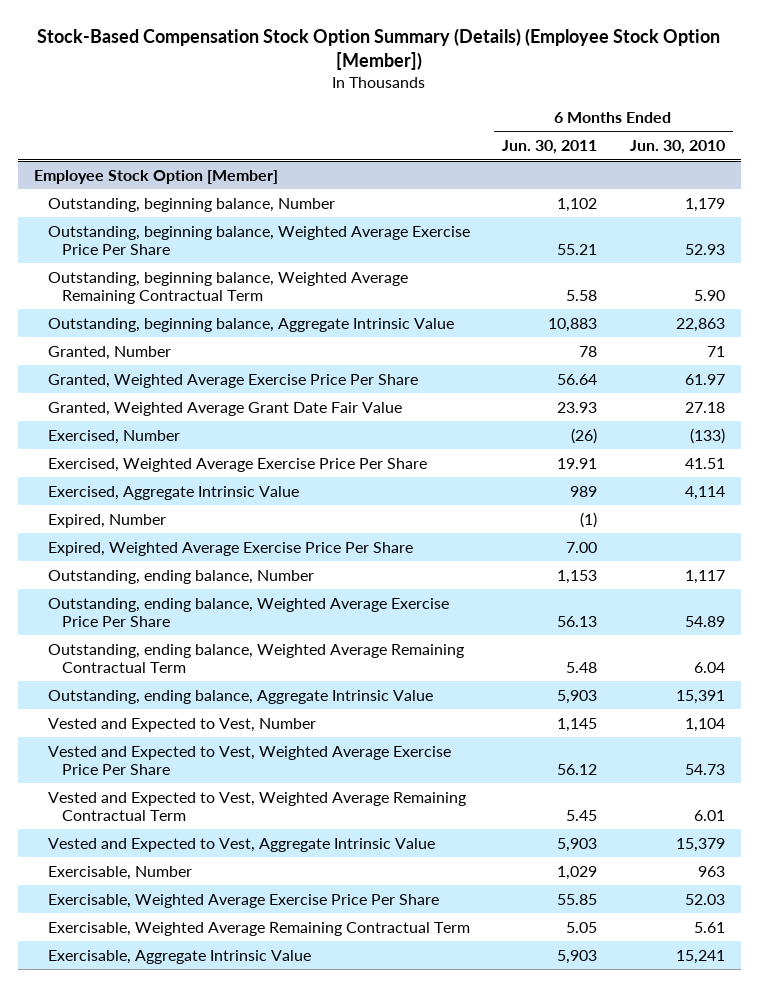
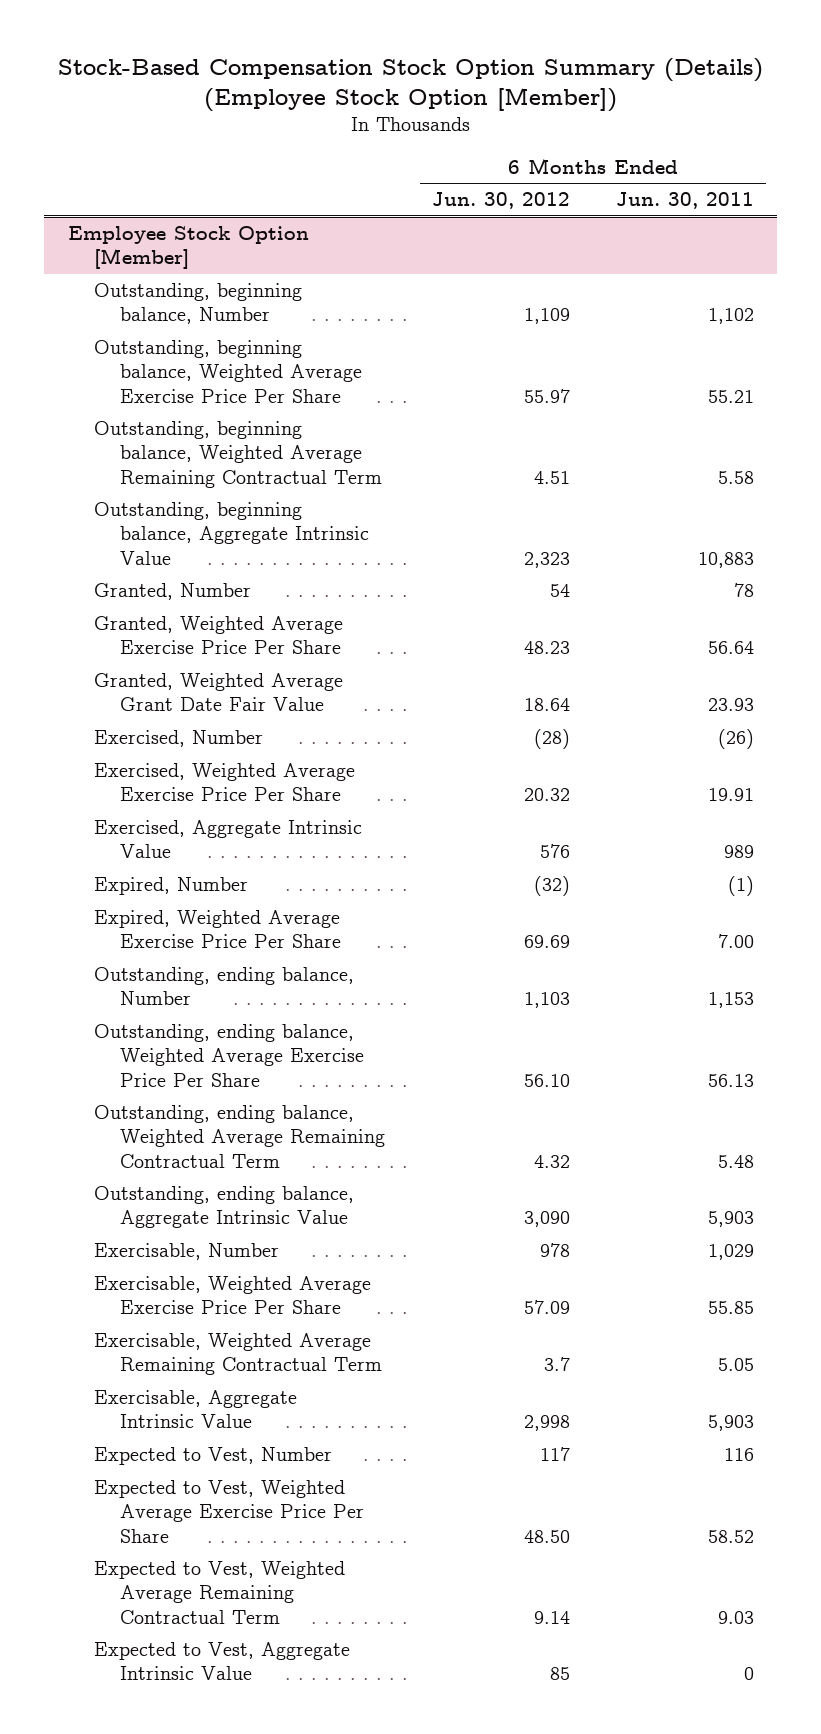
- | 6 Months Ended Jun. 30, 2011 | 6 Months Ended Jun. 30, 2010
+ | 6 Months Ended Jun. 30, 2012 | 6 Months Ended Jun. 30, 2011
@ Employee Stock Option [Member]
- Vested and Expected to Vest, Number | 1,145 | 1,104
- Vested and Expected to Vest, Weighted Average Exercise Price Per Share | 56.12 | 54.73
- Vested and Expected to Vest, Weighted Average Remaining Contractual Term | 5.45 | 6.01
- Vested and Expected to Vest, Aggregate Intrinsic Value | 5,903 | 15,379
+ Expected to Vest, Number | 117 | 116
+ Expected to Vest, Weighted Average Exercise Price Per Share | 48.50 | 58.52
+ Expected to Vest, Weighted Average Remaining Contractual Term | 9.14 | 9.03
+ Expected to Vest, Aggregate Intrinsic Value | 85 | 0

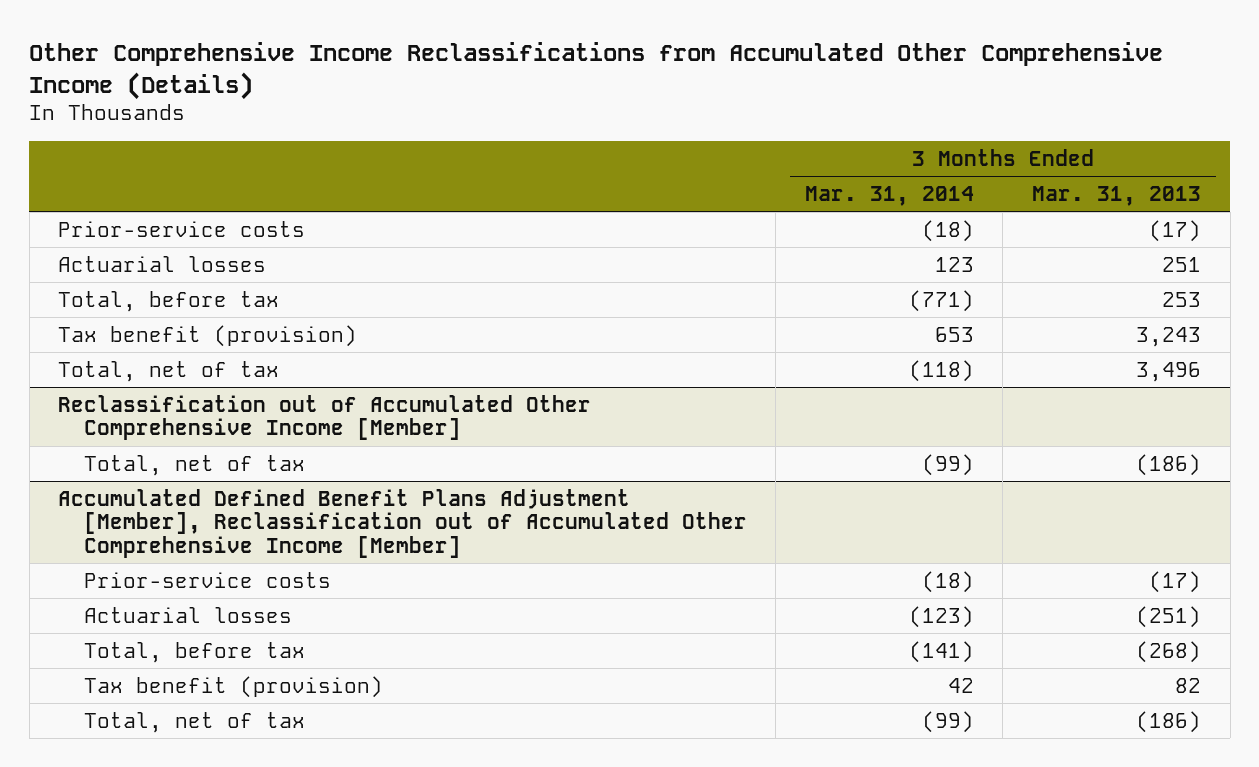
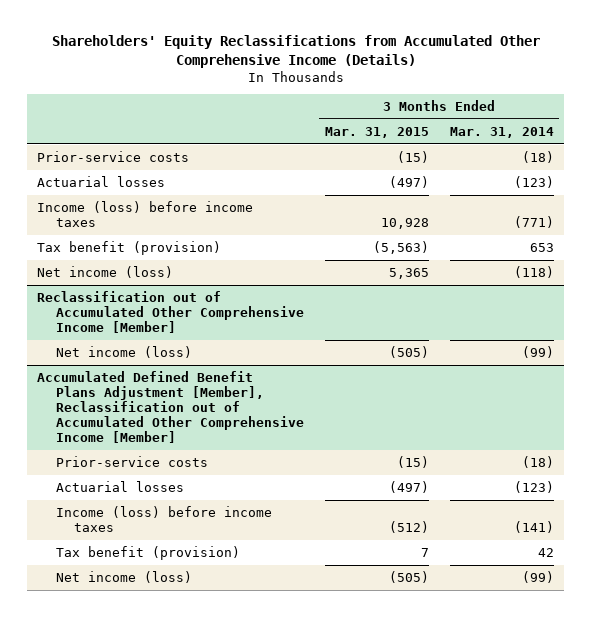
- Other Comprehensive Income Reclassifications from Accumulated Other Comprehensive Income (Details)
+ Shareholders' Equity Reclassifications from Accumulated Other Comprehensive Income (Details)
- | 3 Months Ended Mar. 31, 2014 | 3 Months Ended Mar. 31, 2013
+ | 3 Months Ended Mar. 31, 2015 | 3 Months Ended Mar. 31, 2014
- Actuarial losses | 123 | 251
- Total, before tax | (771) | 253
+ Actuarial losses | (497) | (123)
+ Income (loss) before income taxes | 10,928 | (771)
- Total, net of tax | (118) | 3,496
+ Net income (loss) | 5,365 | (118)
@ Reclassification out of Accumulated Other Comprehensive Income [Member]
- Total, net of tax | (99) | (186)
+ Net income (loss) | (505) | (99)
@ Accumulated Defined Benefit Plans Adjustment [Member], Reclassification out of Accumulated Other Comprehensive Income [Member]
- Total, before tax | (141) | (268)
+ Income (loss) before income taxes | (512) | (141)
- Total, net of tax | (99) | (186)
+ Net income (loss) | (505) | (99)

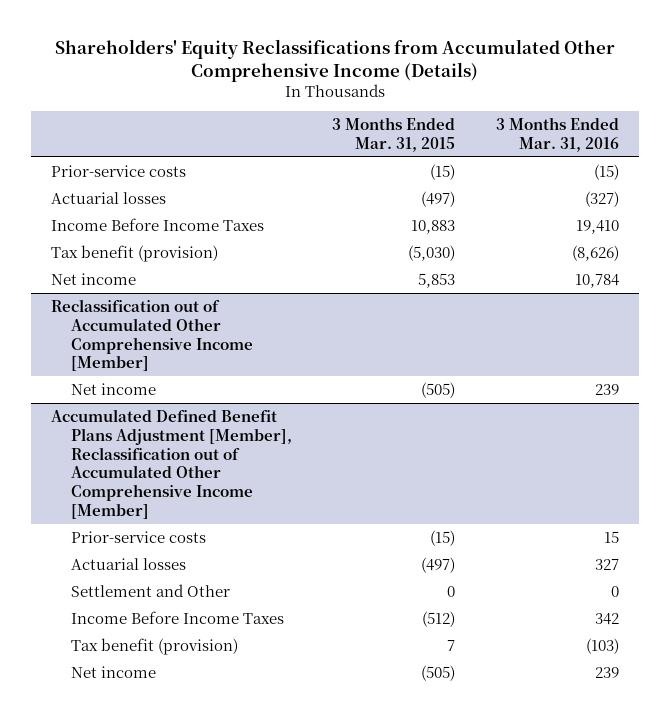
- | 3 Months Ended Mar. 31, 2015 | 3 Months Ended Mar. 31, 2014
+ | 3 Months Ended Mar. 31, 2015 | 3 Months Ended Mar. 31, 2016
- Income (loss) before income taxes | 10,928 | (771)
- Tax benefit (provision) | (5,563) | 653
- Net income (loss) | 5,365 | (118)
+ Income Before Income Taxes | 10,883 | 19,410
+ Tax benefit (provision) | (5,030) | (8,626)
+ Net income | 5,853 | 10,784
@ Reclassification out of Accumulated Other Comprehensive Income [Member]
- Net income (loss) | (505) | (99)
+ Net income | (505) | 239
@ Accumulated Defined Benefit Plans Adjustment [Member], Reclassification out of Accumulated Other Comprehensive Income [Member]
- Income (loss) before income taxes | (512) | (141)
+ Settlement and Other | 0 | 0
+ Income Before Income Taxes | (512) | 342
- Net income (loss) | (505) | (99)
+ Net income | (505) | 239

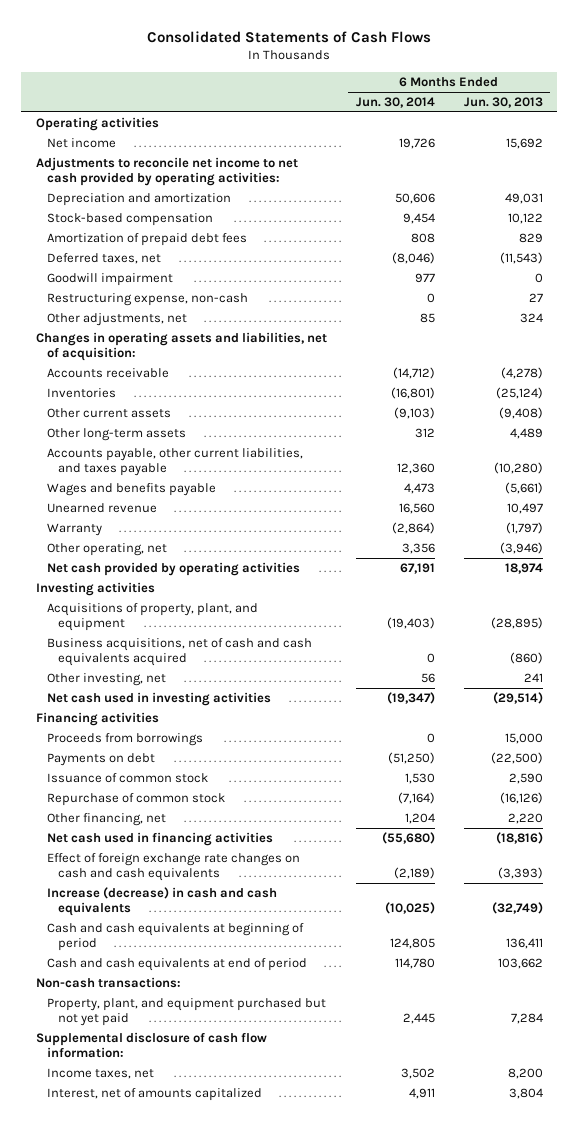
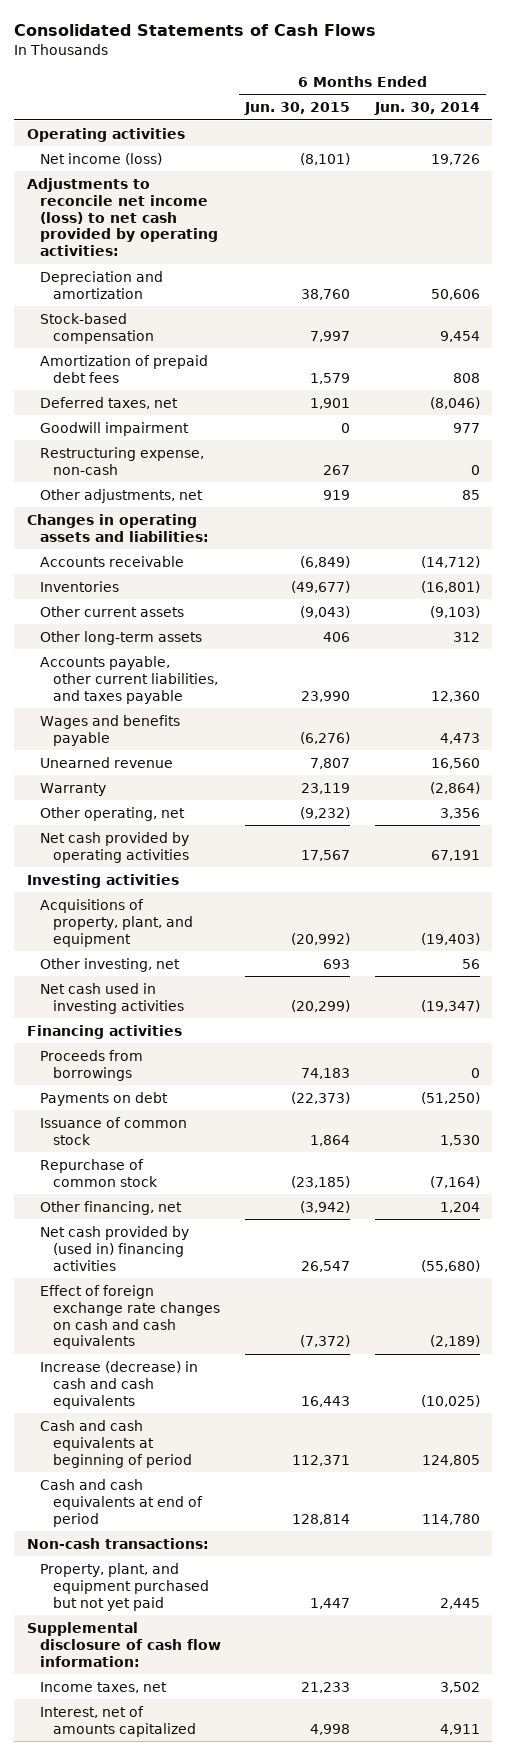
- | 6 Months Ended Jun. 30, 2014 | 6 Months Ended Jun. 30, 2013
+ | 6 Months Ended Jun. 30, 2015 | 6 Months Ended Jun. 30, 2014
- Net income | 19,726 | 15,692
- Adjustments to reconcile net income to net cash provided by operating activities:
+ Net income (loss) | (8,101) | 19,726
+ Adjustments to reconcile net income (loss) to net cash provided by operating activities:
- Changes in operating assets and liabilities, net of acquisition:
+ Changes in operating assets and liabilities:
- Business acquisitions, net of cash and cash equivalents acquired | 0 | (860)
- Net cash used in financing activities | (55,680) | (18,816)
+ Net cash provided by (used in) financing activities | 26,547 | (55,680)

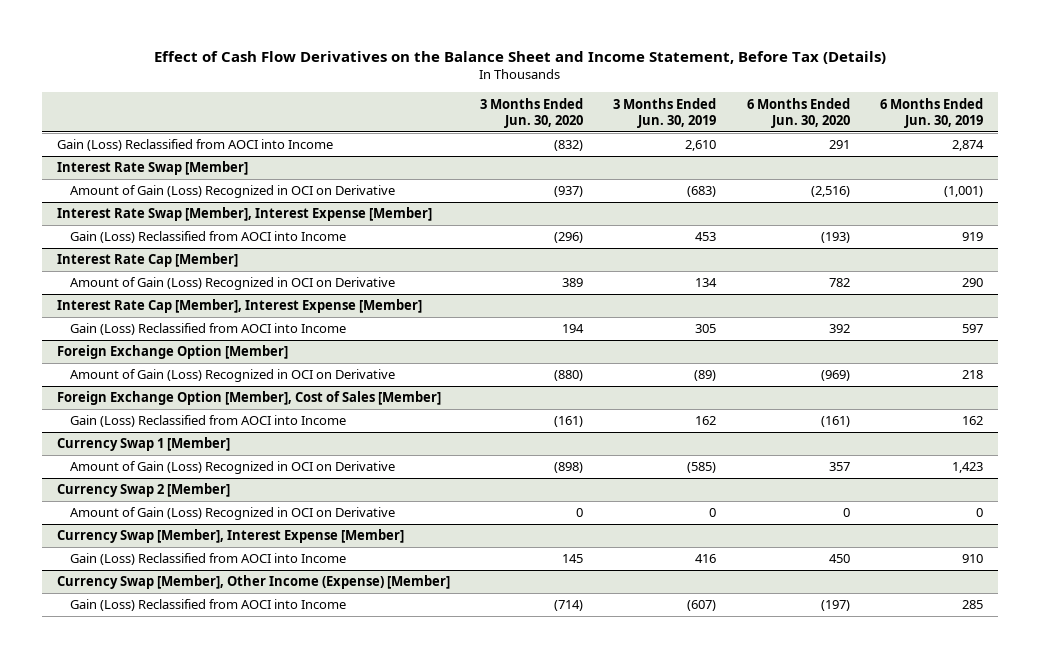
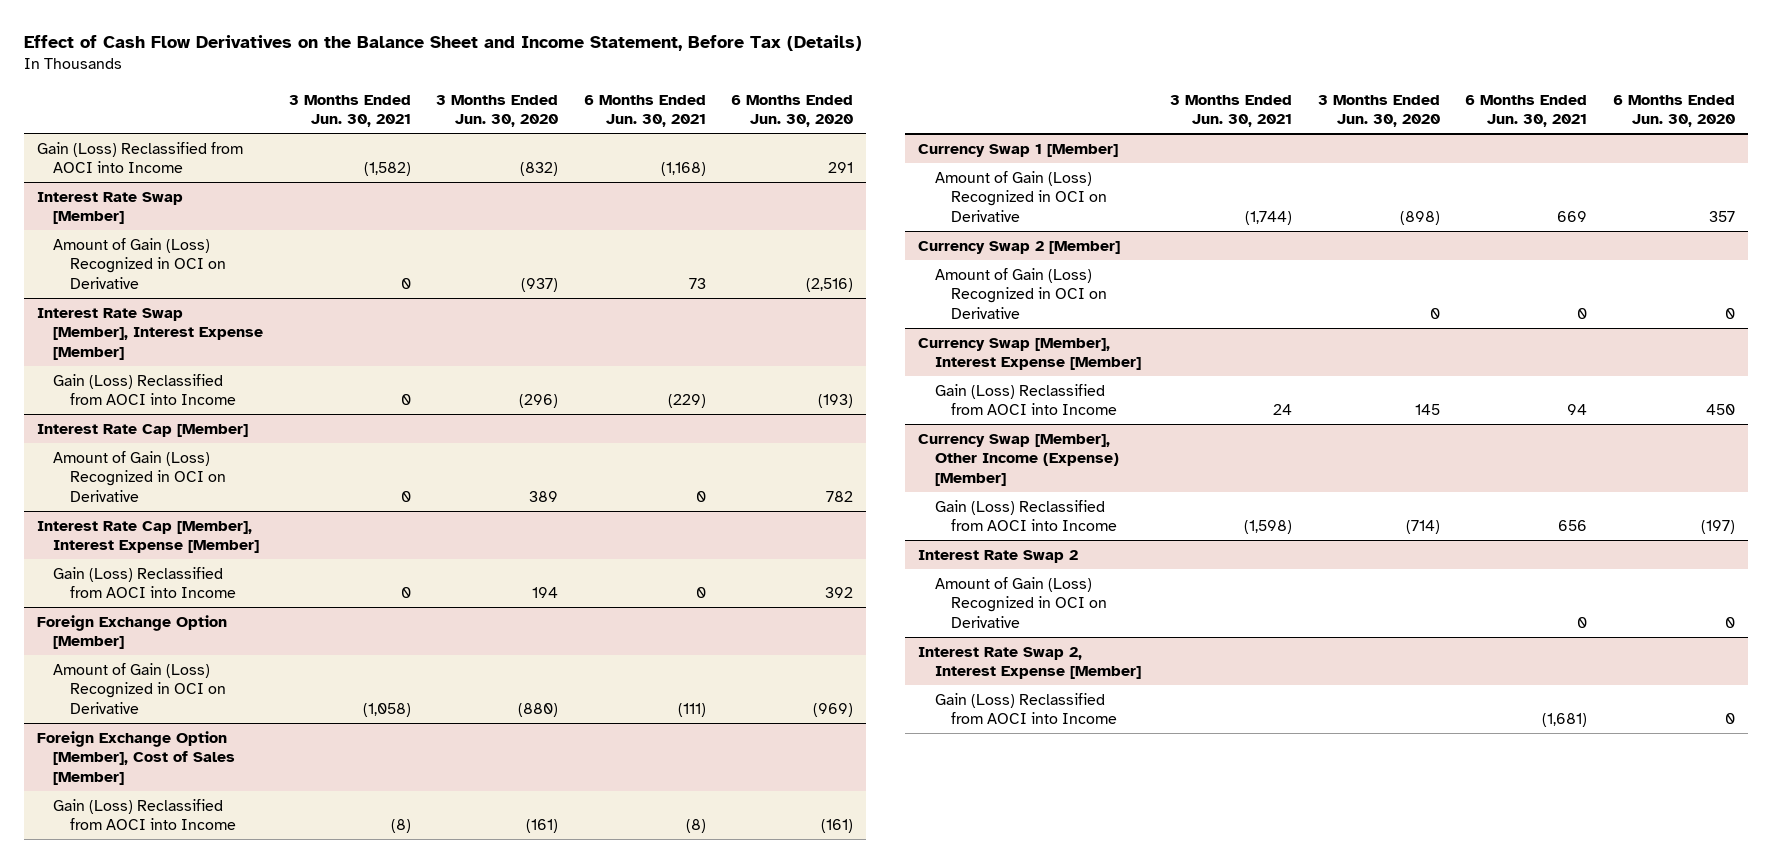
- | 3 Months Ended Jun. 30, 2020 | 3 Months Ended Jun. 30, 2019 | 6 Months Ended Jun. 30, 2020 | 6 Months Ended Jun. 30, 2019
+ | 3 Months Ended Jun. 30, 2021 | 3 Months Ended Jun. 30, 2020 | 6 Months Ended Jun. 30, 2021 | 6 Months Ended Jun. 30, 2020
+ Interest Rate Swap 2
+ Amount of Gain (Loss) Recognized in OCI on Derivative | | | 0 | 0
+ Interest Rate Swap 2, Interest Expense [Member]
+ Gain (Loss) Reclassified from AOCI into Income | | | (1,681) | 0

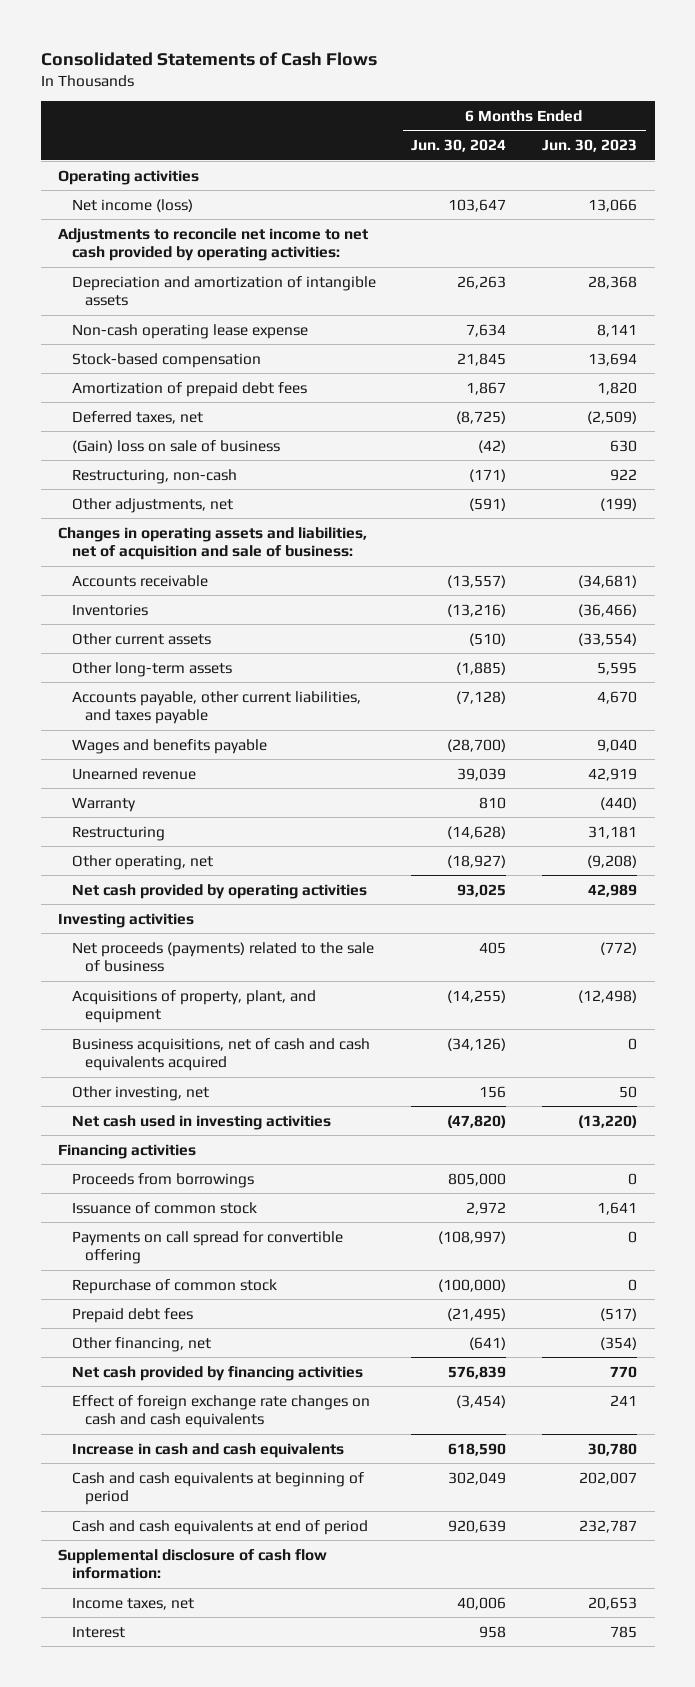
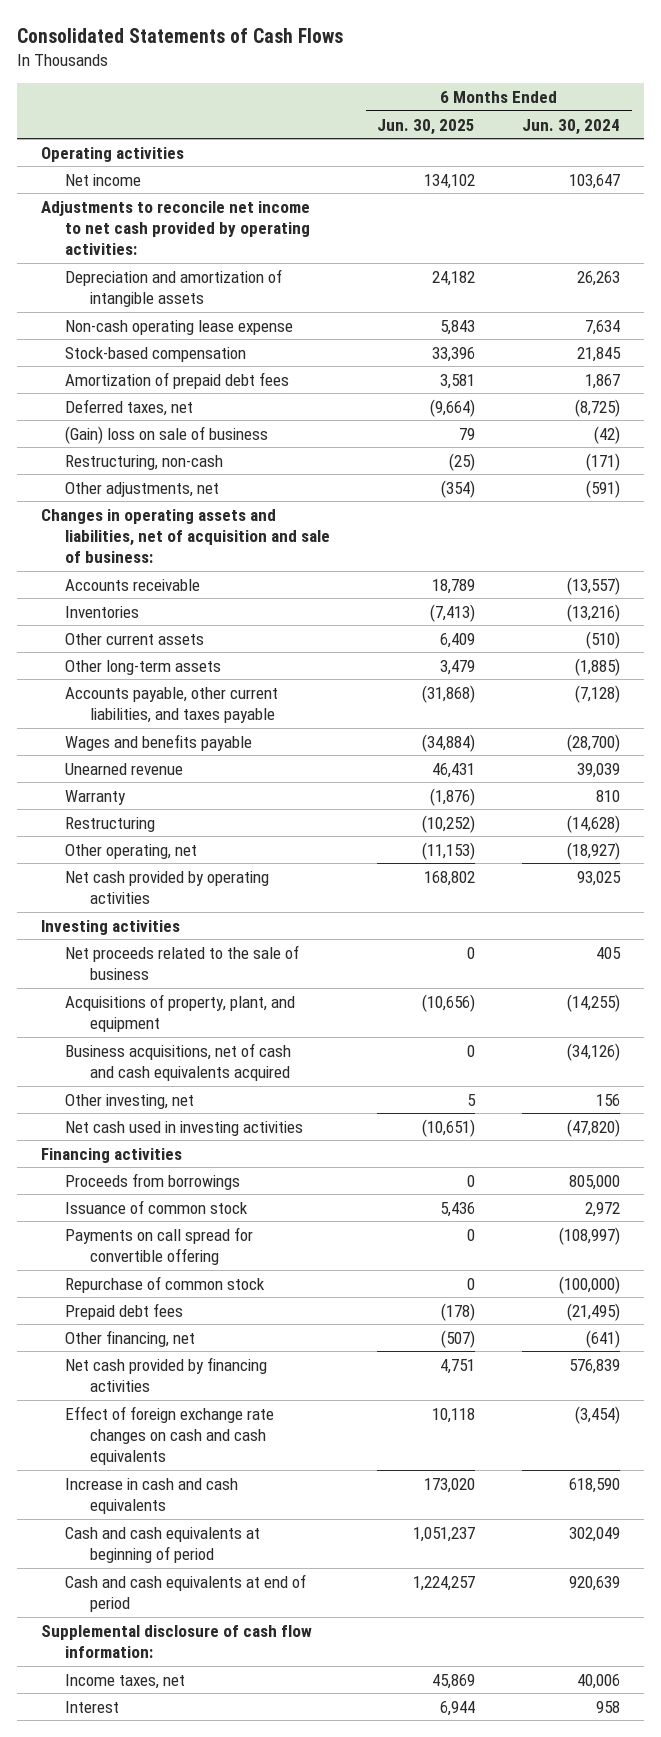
- | 6 Months Ended Jun. 30, 2024 | 6 Months Ended Jun. 30, 2023
+ | 6 Months Ended Jun. 30, 2025 | 6 Months Ended Jun. 30, 2024
- Net income (loss) | 103,647 | 13,066
+ Net income | 134,102 | 103,647
- Net proceeds (payments) related to the sale of business | 405 | (772)
+ Net proceeds related to the sale of business | 0 | 405

